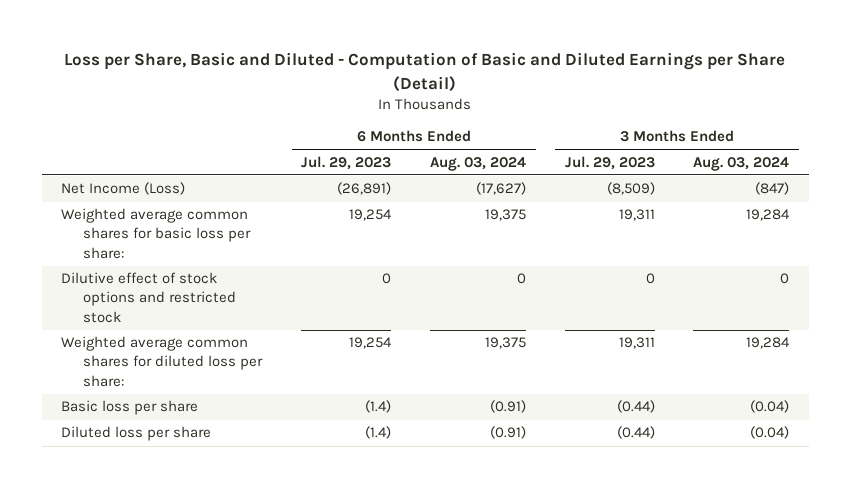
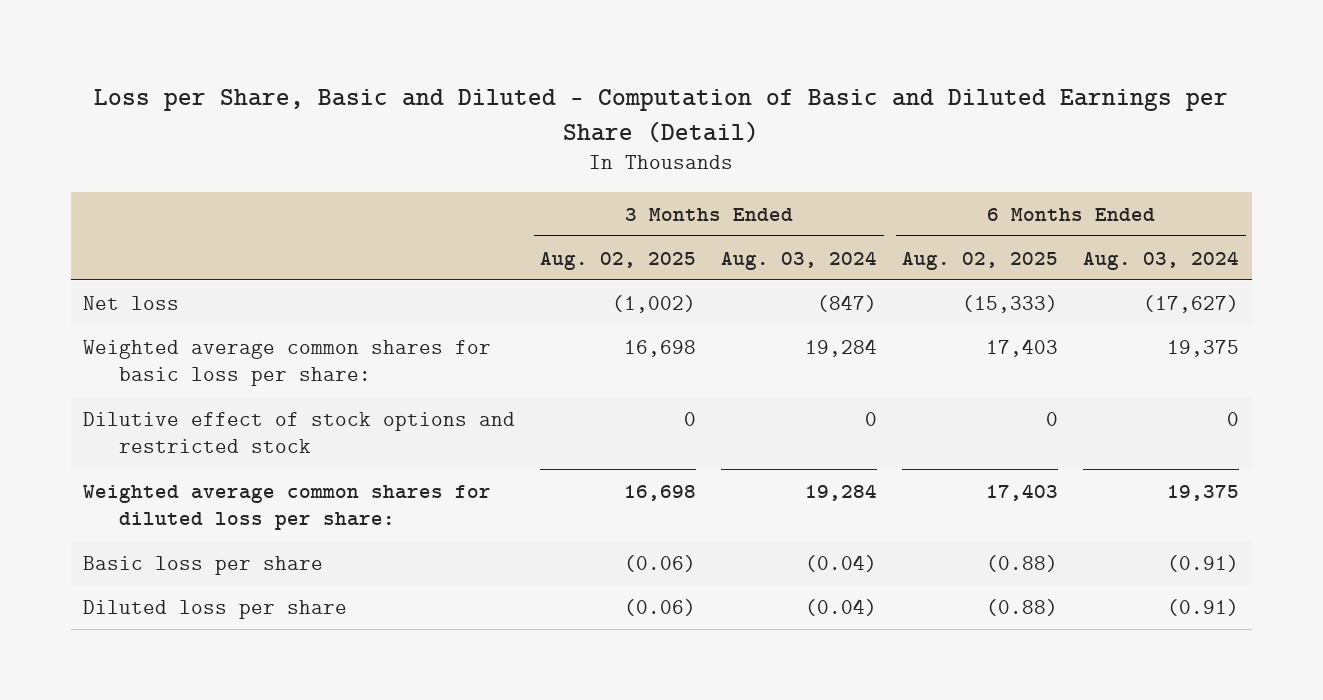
- | 6 Months Ended Jul. 29, 2023 | 6 Months Ended Aug. 03, 2024 | 3 Months Ended Jul. 29, 2023 | 3 Months Ended Aug. 03, 2024
+ | 3 Months Ended Aug. 02, 2025 | 3 Months Ended Aug. 03, 2024 | 6 Months Ended Aug. 02, 2025 | 6 Months Ended Aug. 03, 2024
- Net Income (Loss) | (26,891) | (17,627) | (8,509) | (847)
+ Net loss | (1,002) | (847) | (15,333) | (17,627)

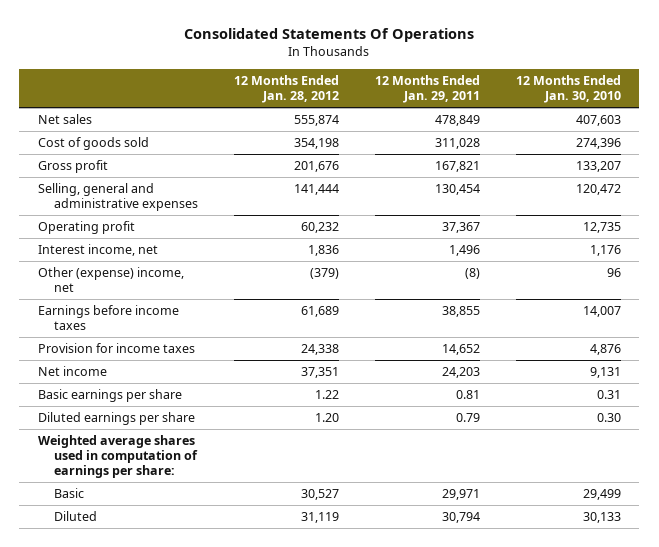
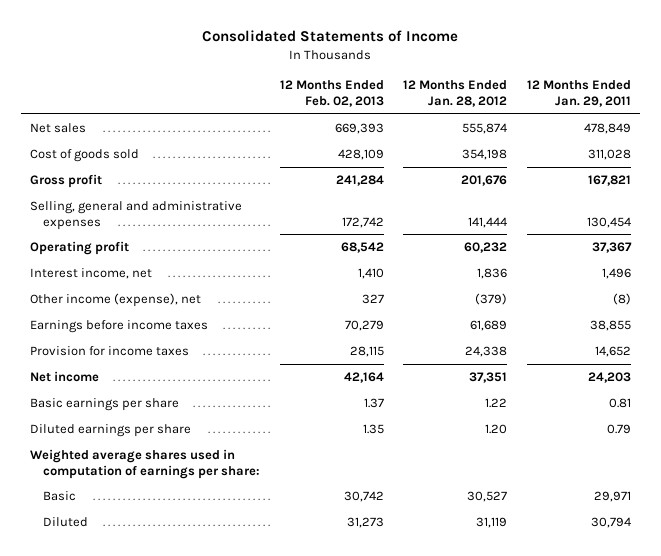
- Consolidated Statements Of Operations
+ Consolidated Statements of Income
- | 12 Months Ended Jan. 28, 2012 | 12 Months Ended Jan. 29, 2011 | 12 Months Ended Jan. 30, 2010
+ | 12 Months Ended Feb. 02, 2013 | 12 Months Ended Jan. 28, 2012 | 12 Months Ended Jan. 29, 2011
- Other (expense) income, net | (379) | (8) | 96
+ Other income (expense), net | 327 | (379) | (8)

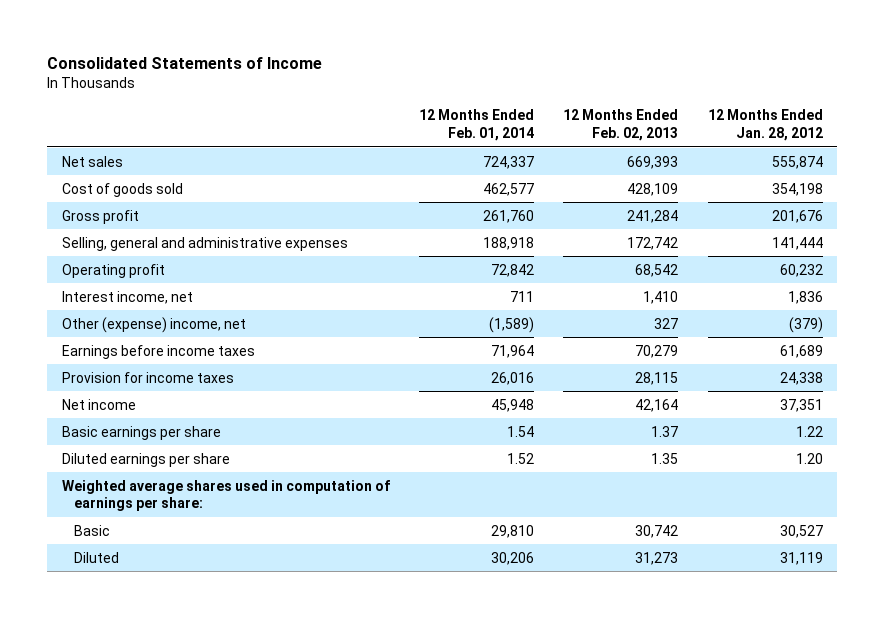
- | 12 Months Ended Feb. 02, 2013 | 12 Months Ended Jan. 28, 2012 | 12 Months Ended Jan. 29, 2011
+ | 12 Months Ended Feb. 01, 2014 | 12 Months Ended Feb. 02, 2013 | 12 Months Ended Jan. 28, 2012
- Other income (expense), net | 327 | (379) | (8)
+ Other (expense) income, net | (1,589) | 327 | (379)

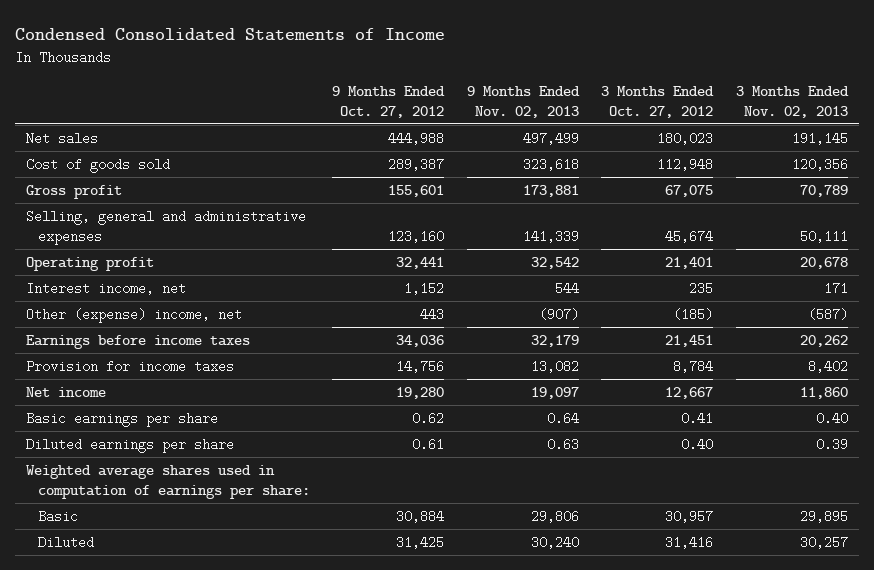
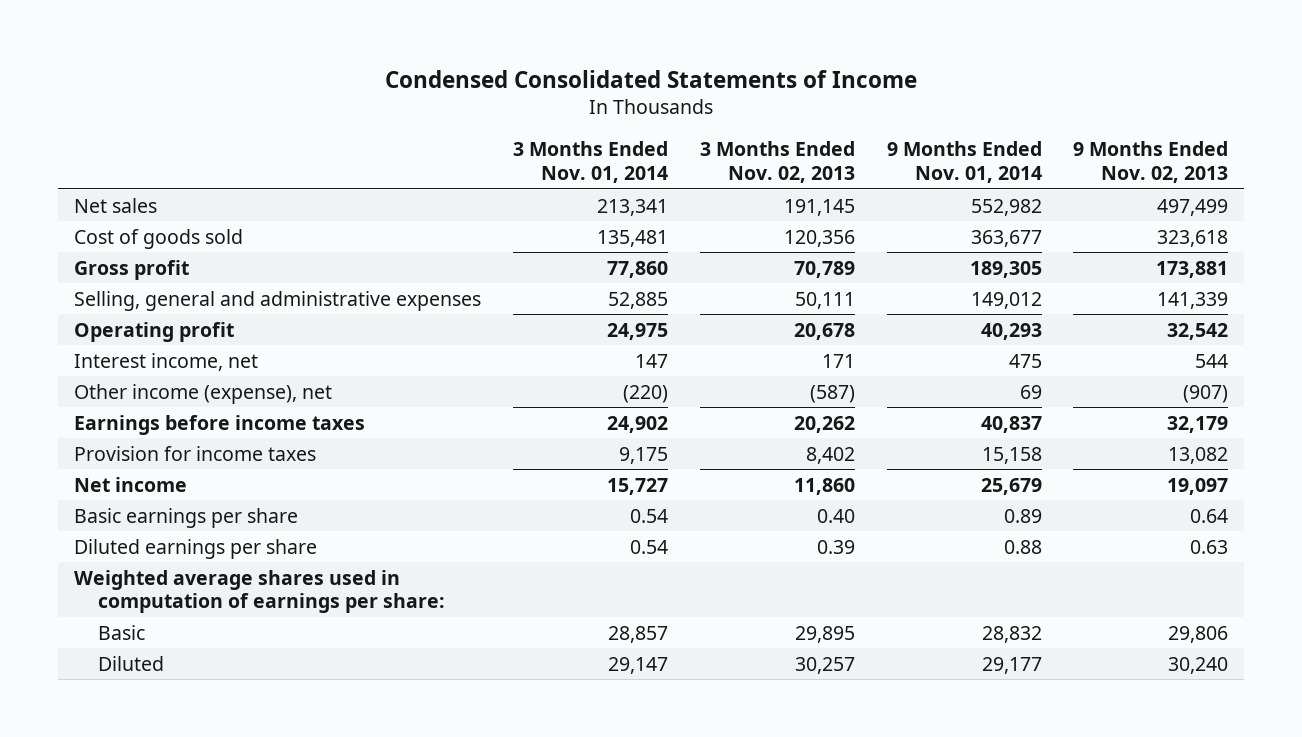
- | 9 Months Ended Oct. 27, 2012 | 9 Months Ended Nov. 02, 2013 | 3 Months Ended Oct. 27, 2012 | 3 Months Ended Nov. 02, 2013
+ | 3 Months Ended Nov. 01, 2014 | 3 Months Ended Nov. 02, 2013 | 9 Months Ended Nov. 01, 2014 | 9 Months Ended Nov. 02, 2013
- Other (expense) income, net | 443 | (907) | (185) | (587)
+ Other income (expense), net | (220) | (587) | 69 | (907)

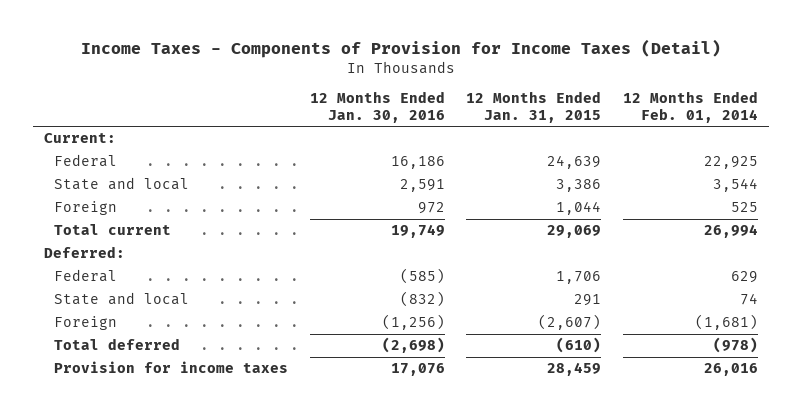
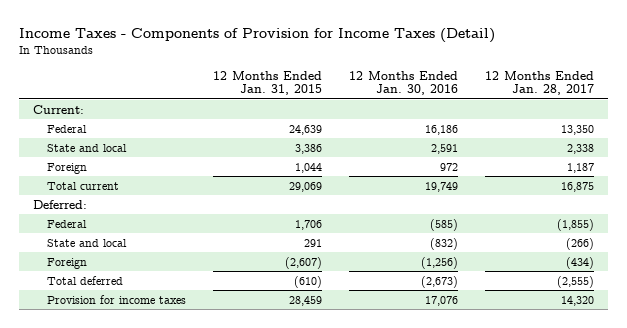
- | 12 Months Ended Jan. 30, 2016 | 12 Months Ended Jan. 31, 2015 | 12 Months Ended Feb. 01, 2014
+ | 12 Months Ended Jan. 31, 2015 | 12 Months Ended Jan. 30, 2016 | 12 Months Ended Jan. 28, 2017
- Total deferred | (2,698) | (610) | (978)
+ Total deferred | (610) | (2,673) | (2,555)

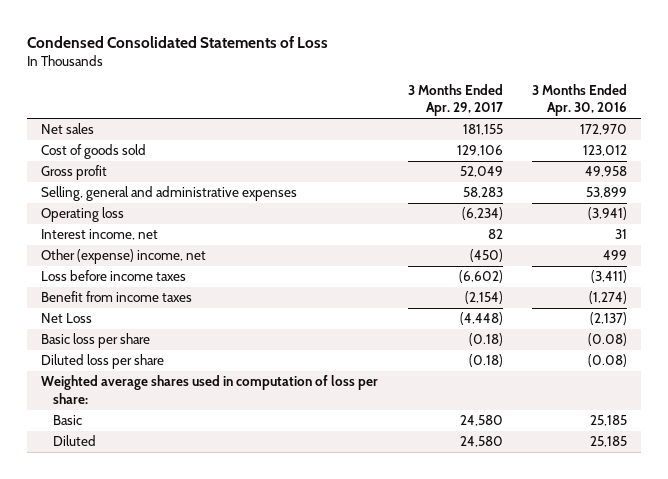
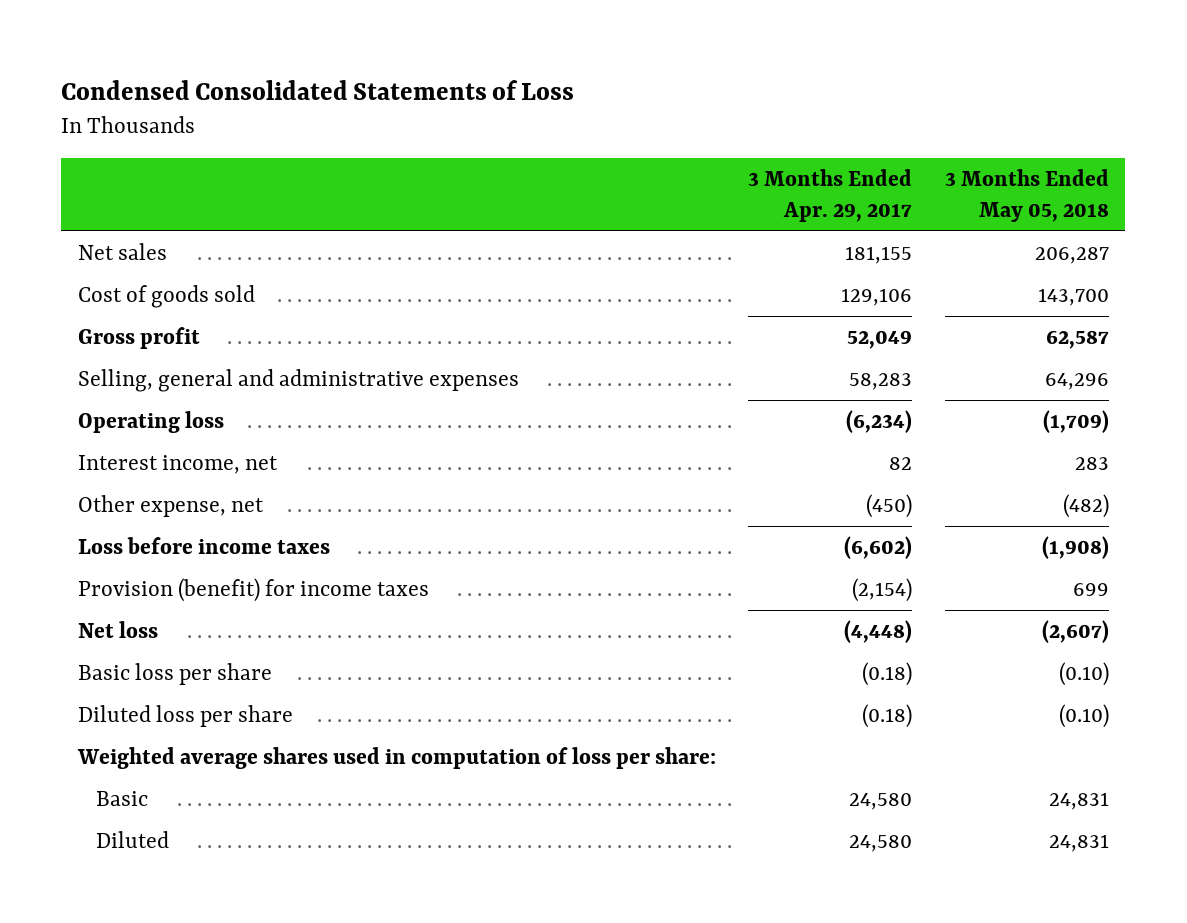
- | 3 Months Ended Apr. 29, 2017 | 3 Months Ended Apr. 30, 2016
+ | 3 Months Ended Apr. 29, 2017 | 3 Months Ended May 05, 2018
- Other (expense) income, net | (450) | 499
+ Other expense, net | (450) | (482)
- Benefit from income taxes | (2,154) | (1,274)
- Net Loss | (4,448) | (2,137)
+ Provision (benefit) for income taxes | (2,154) | 699
+ Net loss | (4,448) | (2,607)

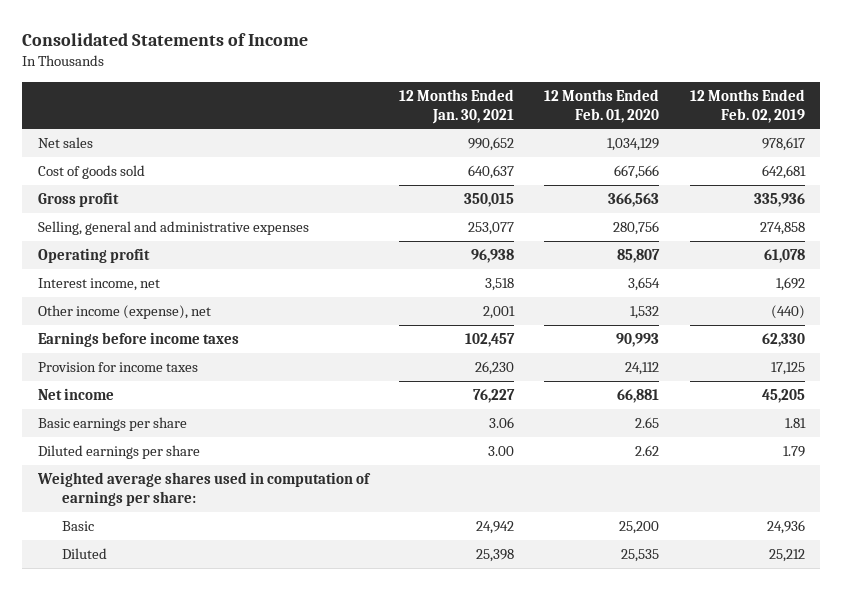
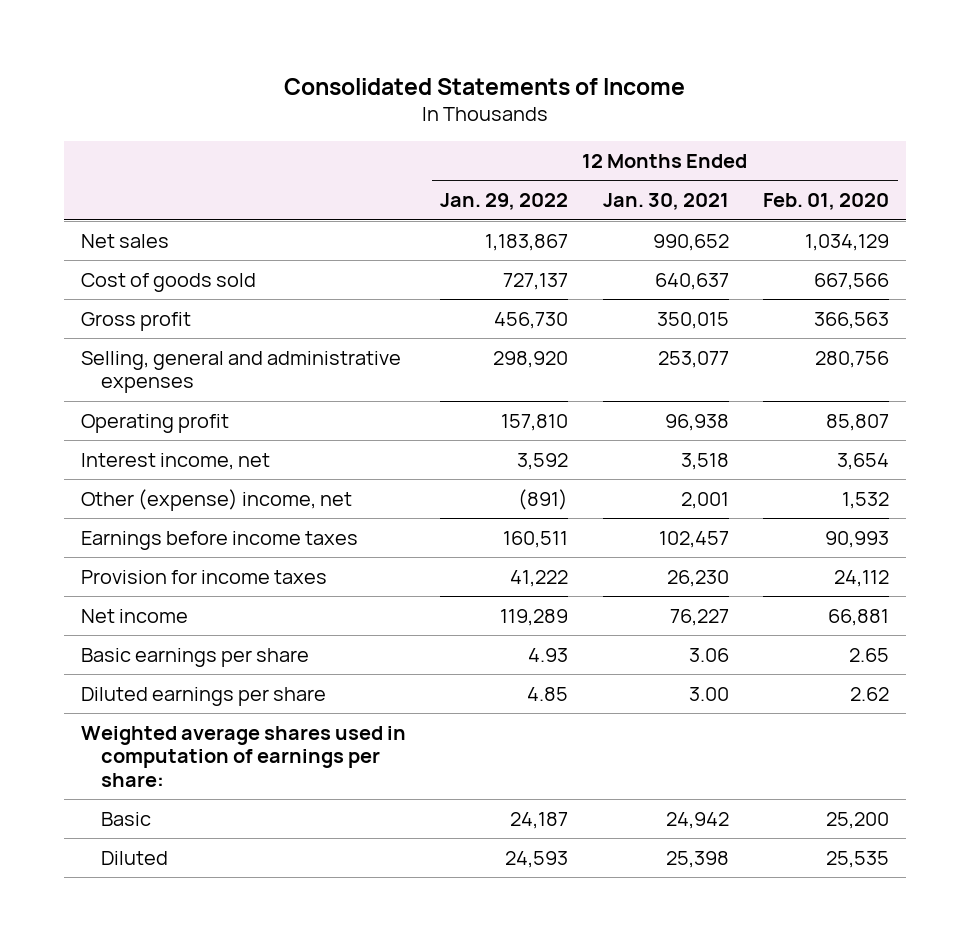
- | 12 Months Ended Jan. 30, 2021 | 12 Months Ended Feb. 01, 2020 | 12 Months Ended Feb. 02, 2019
+ | 12 Months Ended Jan. 29, 2022 | 12 Months Ended Jan. 30, 2021 | 12 Months Ended Feb. 01, 2020
- Other income (expense), net | 2,001 | 1,532 | (440)
+ Other (expense) income, net | (891) | 2,001 | 1,532

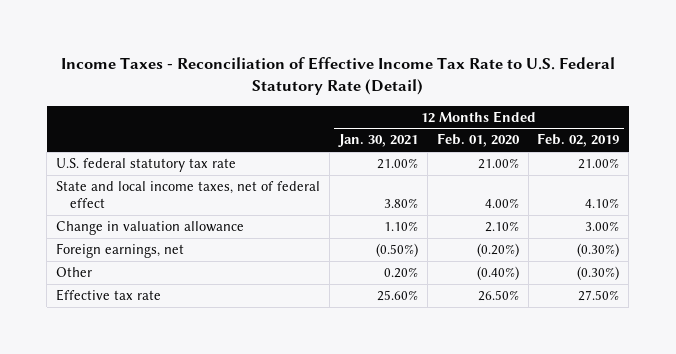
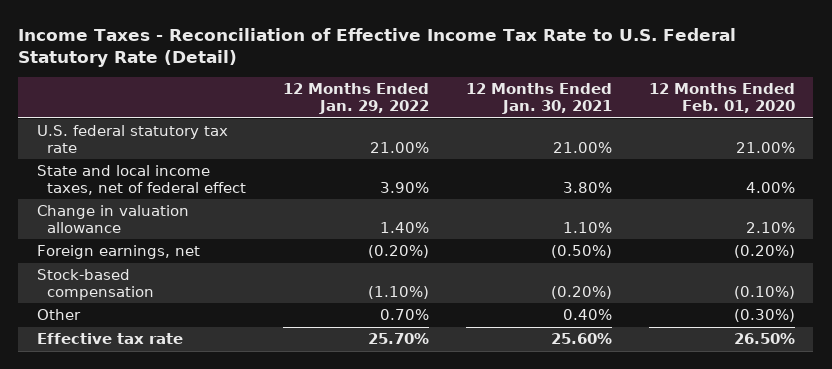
- | 12 Months Ended Jan. 30, 2021 | 12 Months Ended Feb. 01, 2020 | 12 Months Ended Feb. 02, 2019
+ | 12 Months Ended Jan. 29, 2022 | 12 Months Ended Jan. 30, 2021 | 12 Months Ended Feb. 01, 2020
- Other | 0.20% | (0.40%) | (0.30%)
+ Stock-based compensation | (1.10%) | (0.20%) | (0.10%)
+ Other | 0.70% | 0.40% | (0.30%)

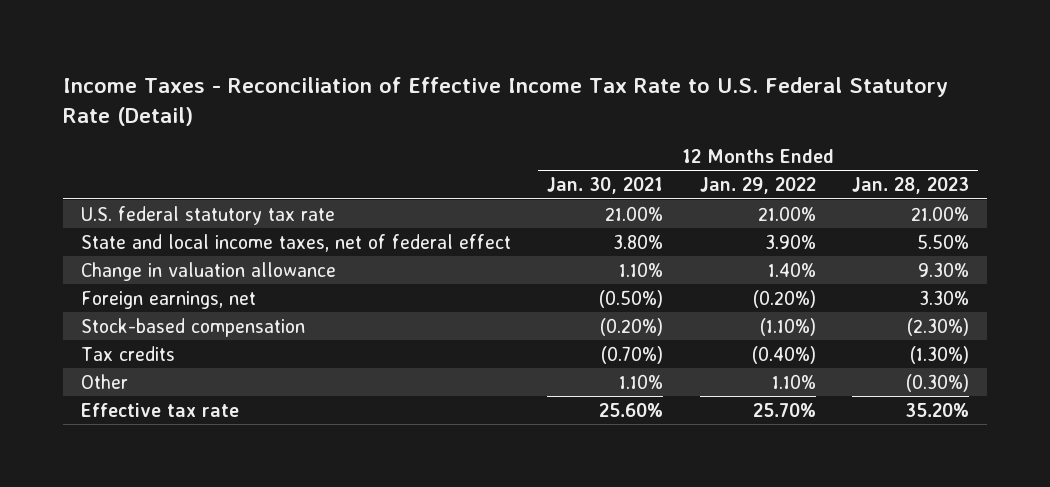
- | 12 Months Ended Jan. 29, 2022 | 12 Months Ended Jan. 30, 2021 | 12 Months Ended Feb. 01, 2020
+ | 12 Months Ended Jan. 30, 2021 | 12 Months Ended Jan. 29, 2022 | 12 Months Ended Jan. 28, 2023
- Other | 0.70% | 0.40% | (0.30%)
+ Tax credits | (0.70%) | (0.40%) | (1.30%)
+ Other | 1.10% | 1.10% | (0.30%)

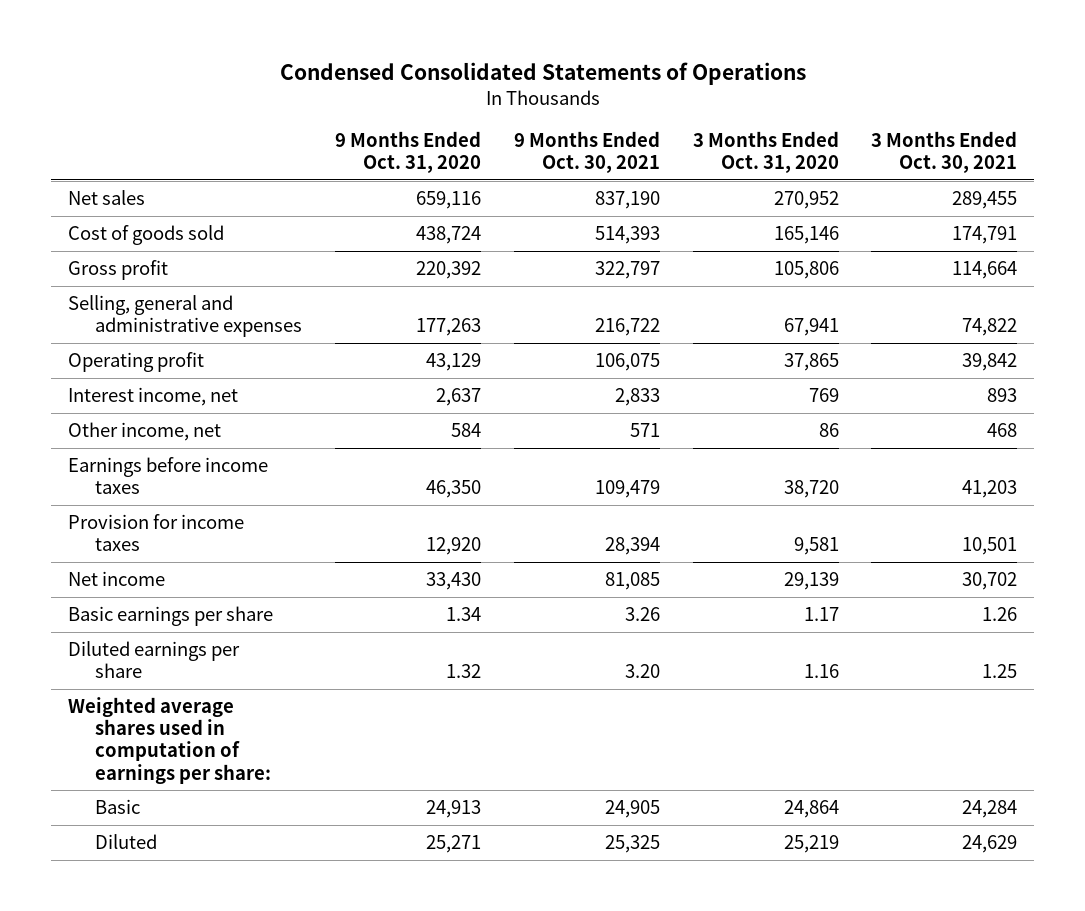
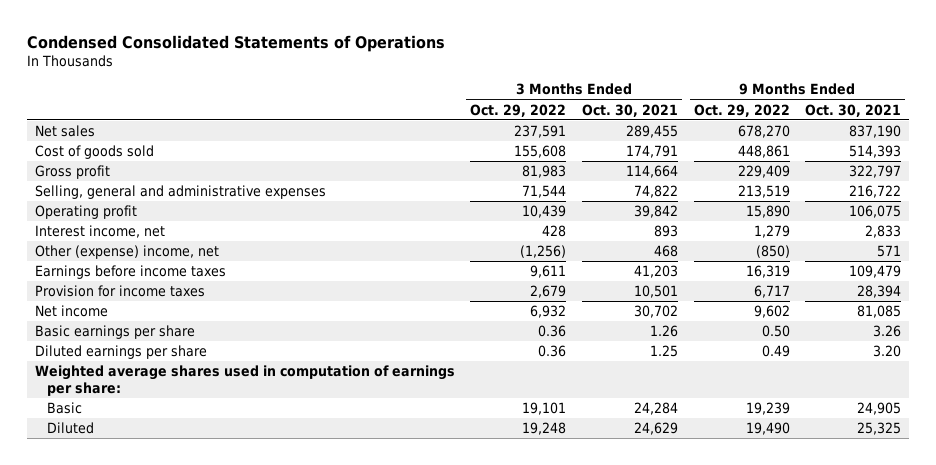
- | 9 Months Ended Oct. 31, 2020 | 9 Months Ended Oct. 30, 2021 | 3 Months Ended Oct. 31, 2020 | 3 Months Ended Oct. 30, 2021
+ | 3 Months Ended Oct. 29, 2022 | 3 Months Ended Oct. 30, 2021 | 9 Months Ended Oct. 29, 2022 | 9 Months Ended Oct. 30, 2021
- Other income, net | 584 | 571 | 86 | 468
+ Other (expense) income, net | (1,256) | 468 | (850) | 571

